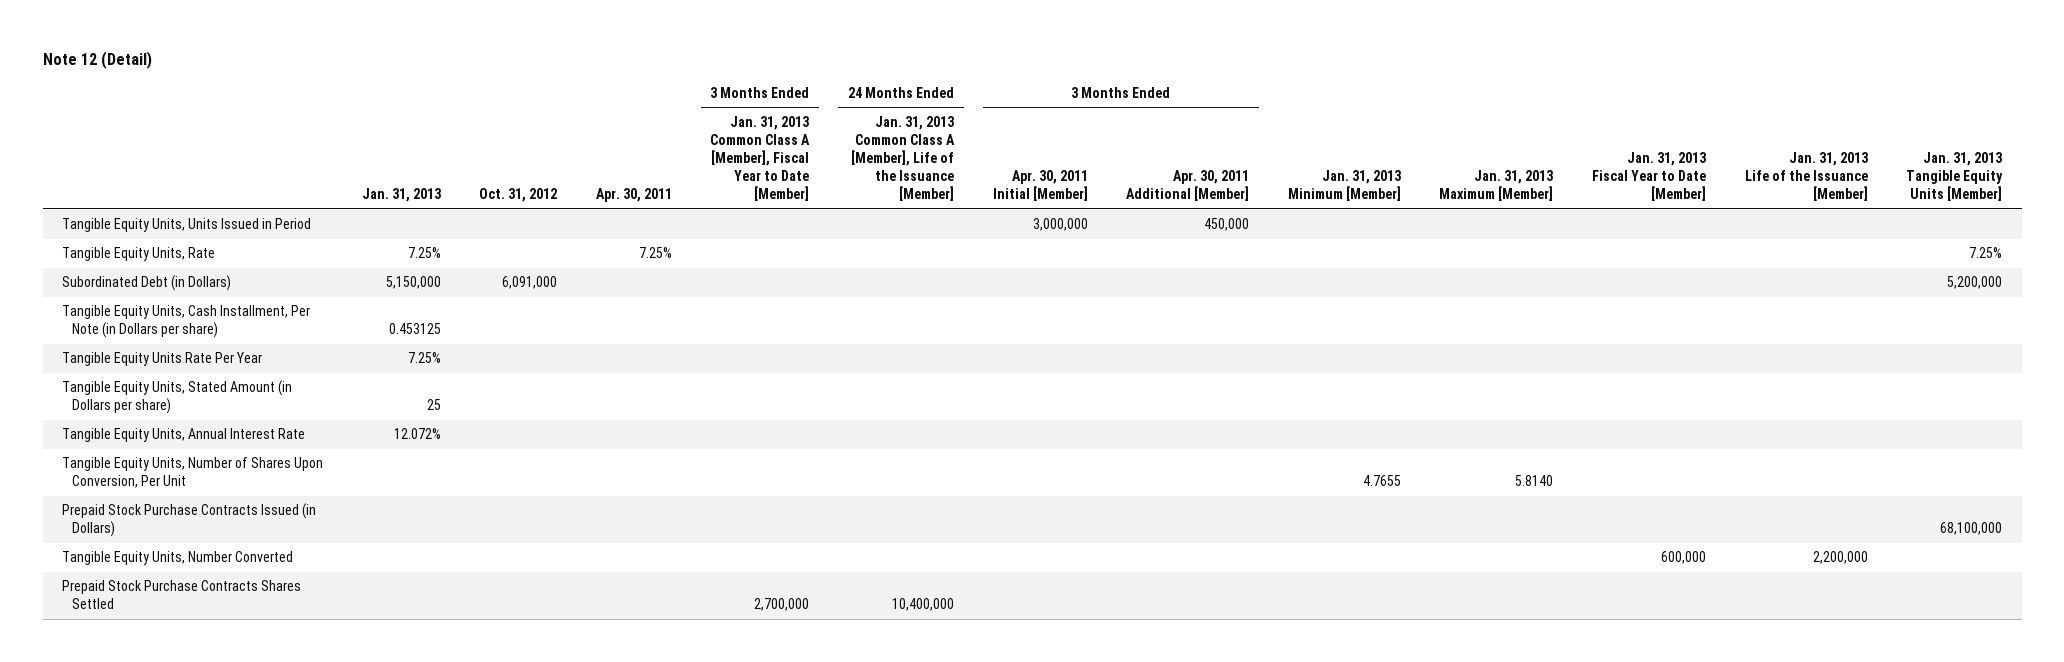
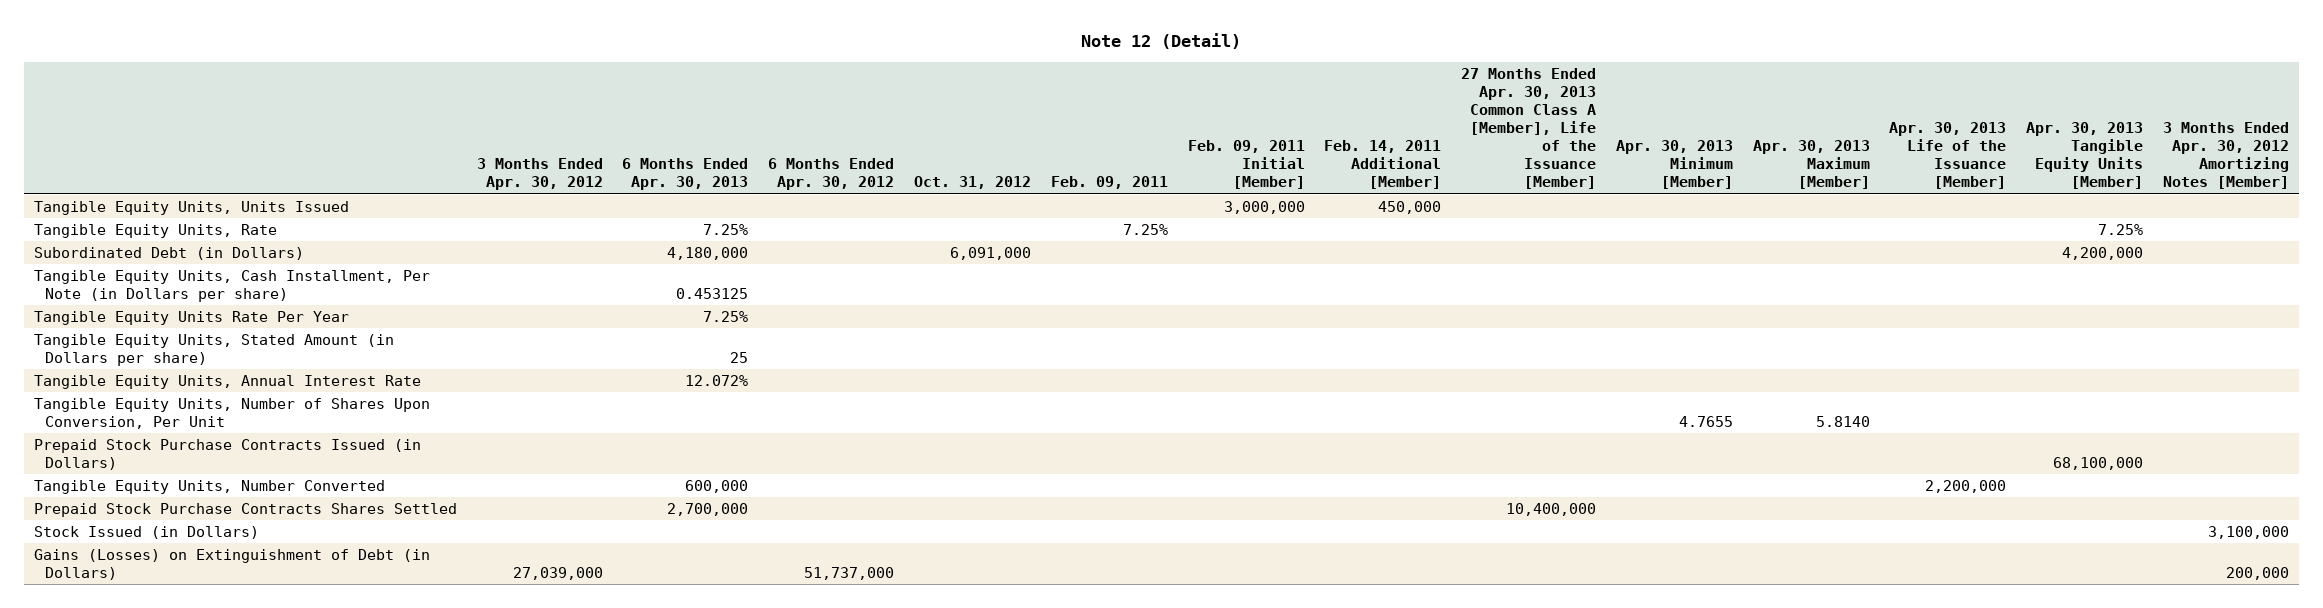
- | Jan. 31, 2013 | Oct. 31, 2012 | Apr. 30, 2011 | 3 Months Ended Jan. 31, 2013 Common Class A [Member], Fiscal Year to Date [Member] | 24 Months Ended Jan. 31, 2013 Common Class A [Member], Life of the Issuance [Member] | 3 Months Ended Apr. 30, 2011 Initial [Member] | 3 Months Ended Apr. 30, 2011 Additional [Member] | Jan. 31, 2013 Minimum [Member] | Jan. 31, 2013 Maximum [Member] | Jan. 31, 2013 Fiscal Year to Date [Member] | Jan. 31, 2013 Life of the Issuance [Member] | Jan. 31, 2013 Tangible Equity Units [Member]
+ | 3 Months Ended Apr. 30, 2012 | 6 Months Ended Apr. 30, 2013 | 6 Months Ended Apr. 30, 2012 | Oct. 31, 2012 | Feb. 09, 2011 | Feb. 09, 2011 Initial [Member] | Feb. 14, 2011 Additional [Member] | 27 Months Ended Apr. 30, 2013 Common Class A [Member], Life of the Issuance [Member] | Apr. 30, 2013 Minimum [Member] | Apr. 30, 2013 Maximum [Member] | Apr. 30, 2013 Life of the Issuance [Member] | Apr. 30, 2013 Tangible Equity Units [Member] | 3 Months Ended Apr. 30, 2012 Amortizing Notes [Member]
- Tangible Equity Units, Units Issued in Period | | | | | | 3,000,000 | 450,000 | | | | |
+ Tangible Equity Units, Units Issued | | | | | | 3,000,000 | 450,000 | | | | | |
+ Stock Issued (in Dollars) | | | | | | | | | | | | | 3,100,000
+ Gains (Losses) on Extinguishment of Debt (in Dollars) | 27,039,000 | | 51,737,000 | | | | | | | | | | 200,000

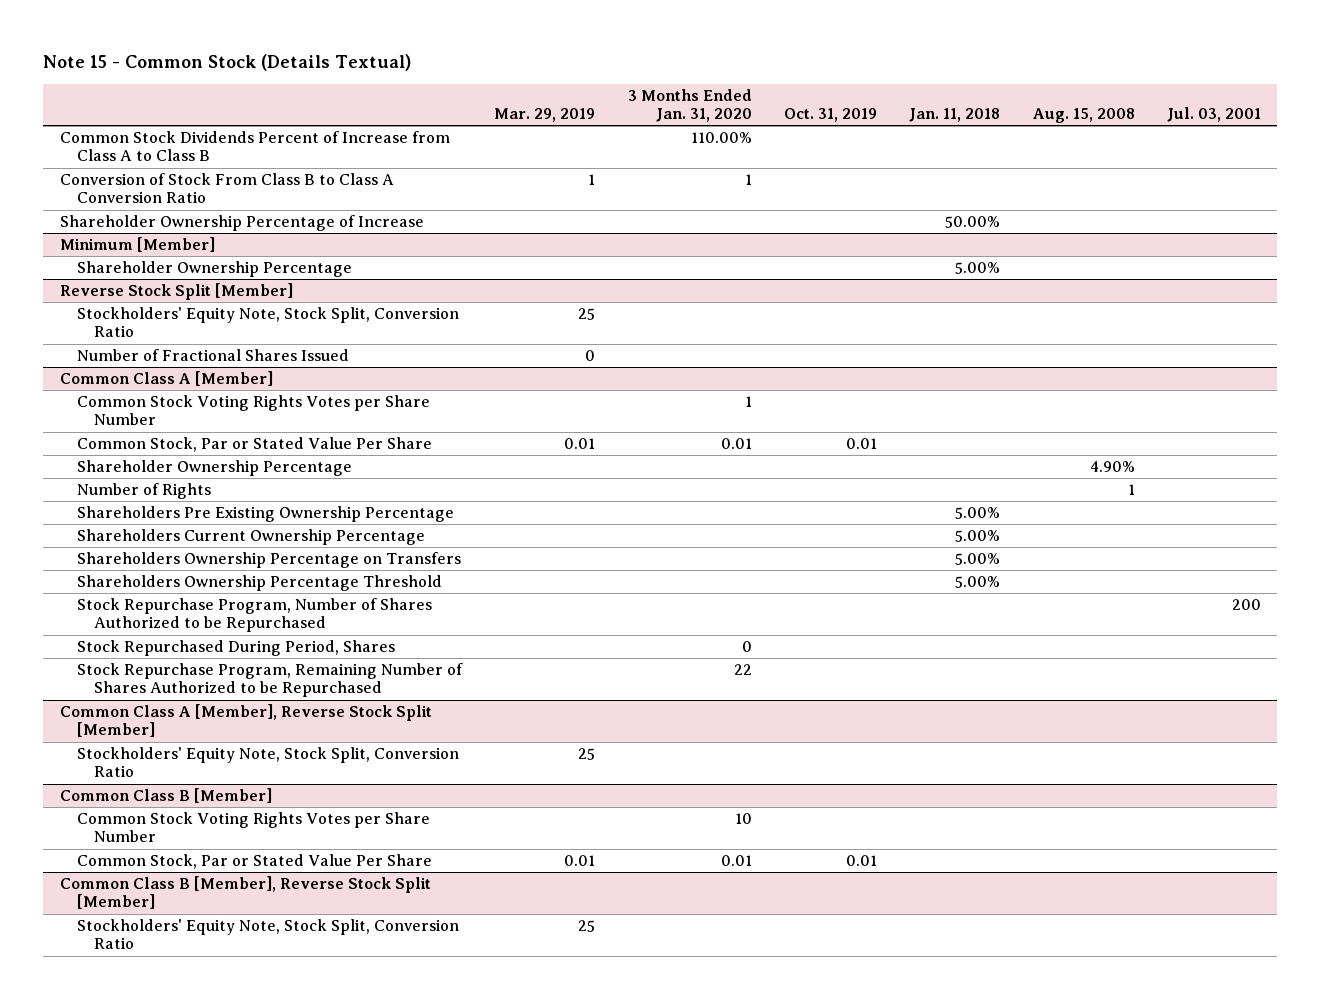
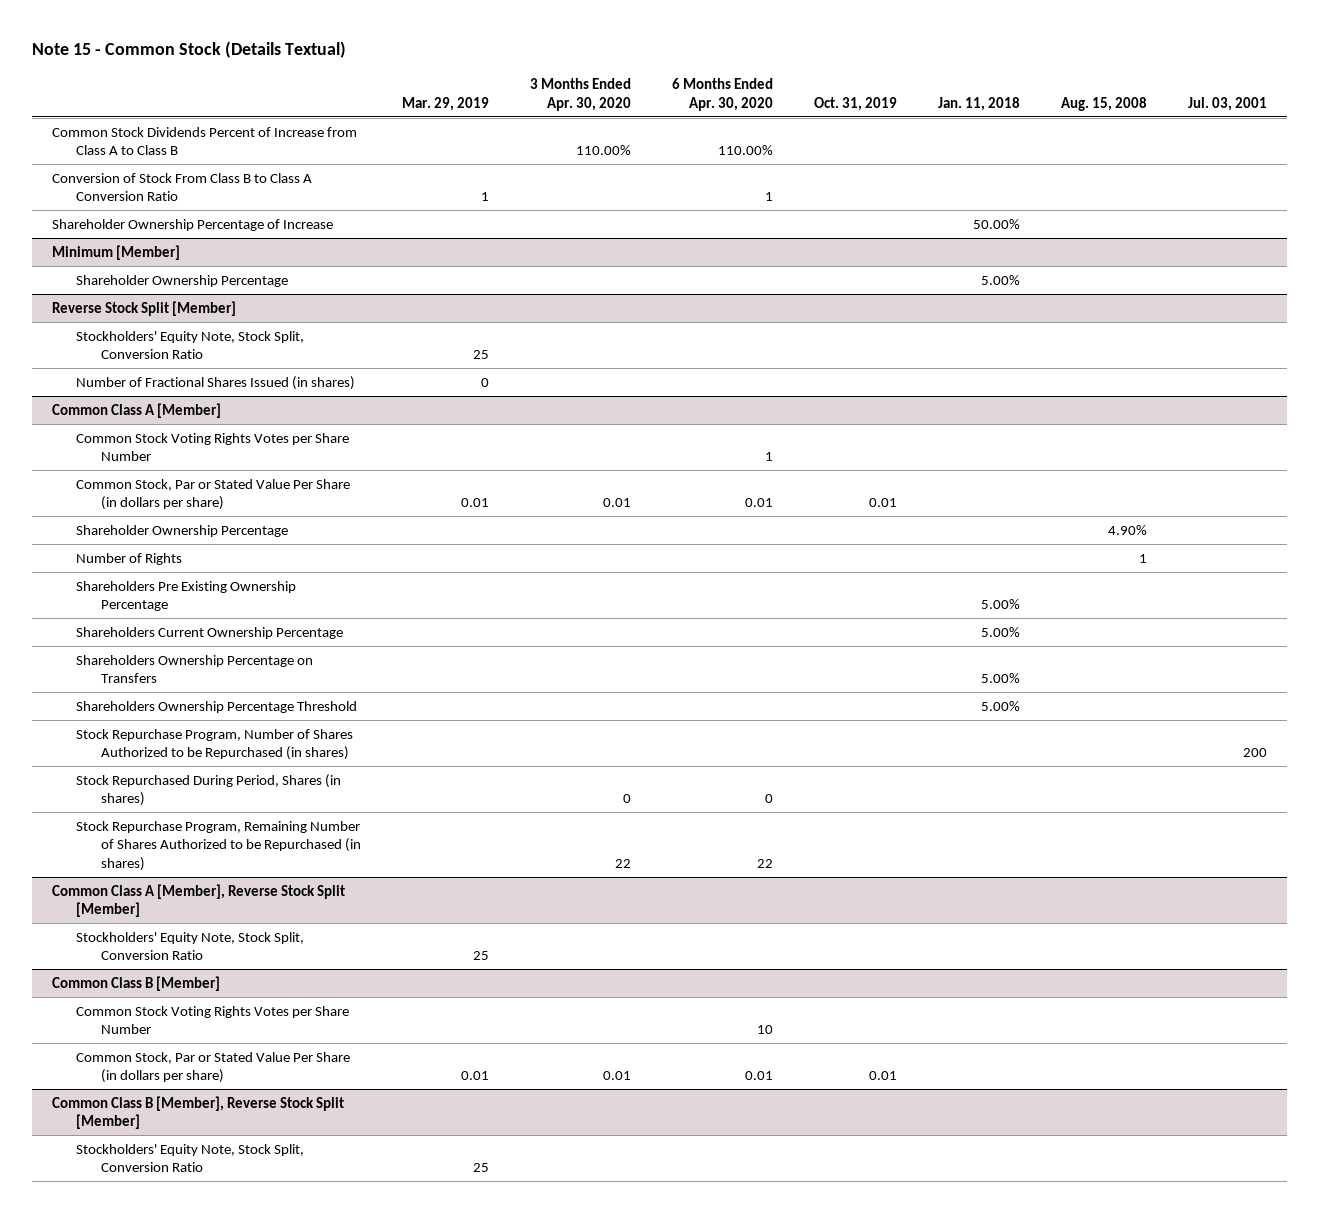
- | Mar. 29, 2019 | 3 Months Ended Jan. 31, 2020 | Oct. 31, 2019 | Jan. 11, 2018 | Aug. 15, 2008 | Jul. 03, 2001
+ | Mar. 29, 2019 | 3 Months Ended Apr. 30, 2020 | 6 Months Ended Apr. 30, 2020 | Oct. 31, 2019 | Jan. 11, 2018 | Aug. 15, 2008 | Jul. 03, 2001
@ Reverse Stock Split [Member]
- Number of Fractional Shares Issued | 0 | | | | |
+ Number of Fractional Shares Issued (in shares) | 0 | | | | | |
@ Common Class A [Member]
- Common Stock, Par or Stated Value Per Share | 0.01 | 0.01 | 0.01 | | |
+ Common Stock, Par or Stated Value Per Share (in dollars per share) | 0.01 | 0.01 | 0.01 | 0.01 | | |
- Stock Repurchase Program, Number of Shares Authorized to be Repurchased | | | | | | 200
- Stock Repurchased During Period, Shares | | 0 | | | |
- Stock Repurchase Program, Remaining Number of Shares Authorized to be Repurchased | | 22 | | | |
+ Stock Repurchase Program, Number of Shares Authorized to be Repurchased (in shares) | | | | | | | 200
+ Stock Repurchased During Period, Shares (in shares) | | 0 | 0 | | | |
+ Stock Repurchase Program, Remaining Number of Shares Authorized to be Repurchased (in shares) | | 22 | 22 | | | |
@ Common Class B [Member]
- Common Stock, Par or Stated Value Per Share | 0.01 | 0.01 | 0.01 | | |
+ Common Stock, Par or Stated Value Per Share (in dollars per share) | 0.01 | 0.01 | 0.01 | 0.01 | | |

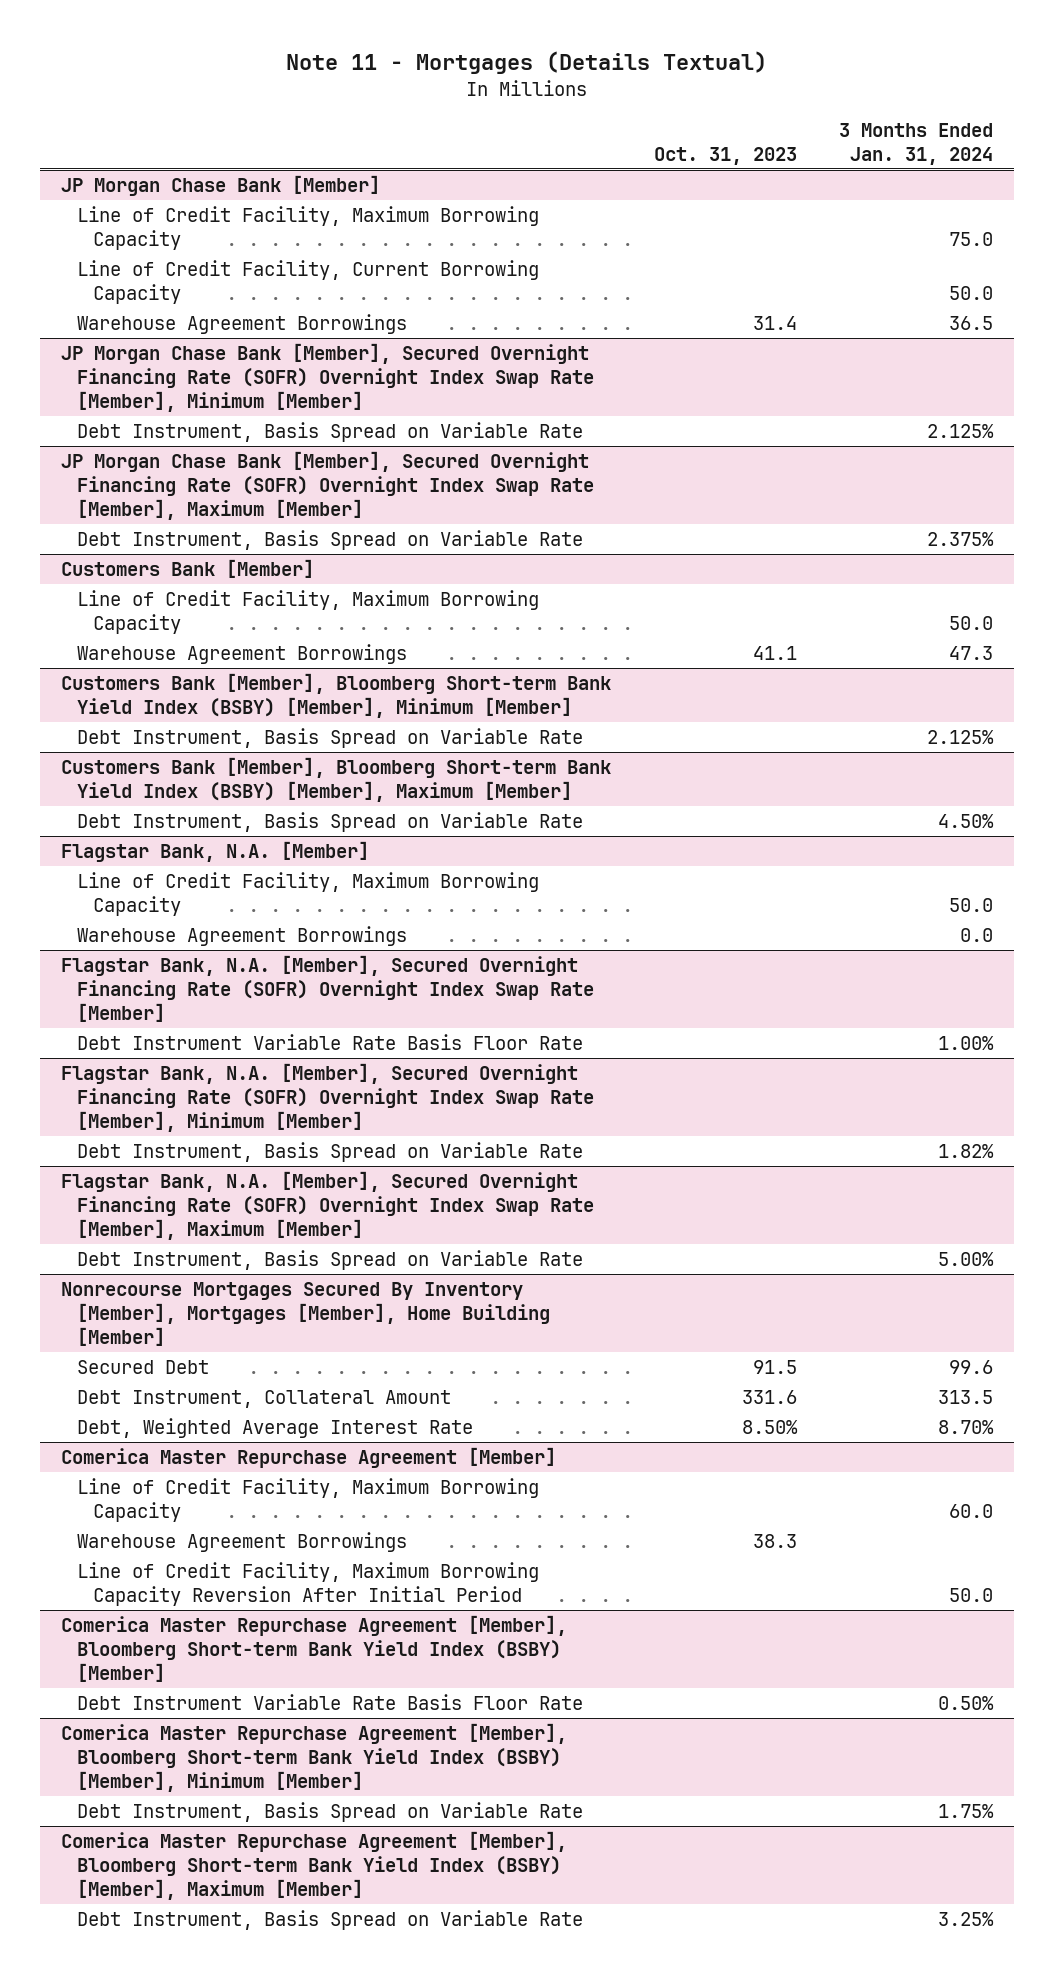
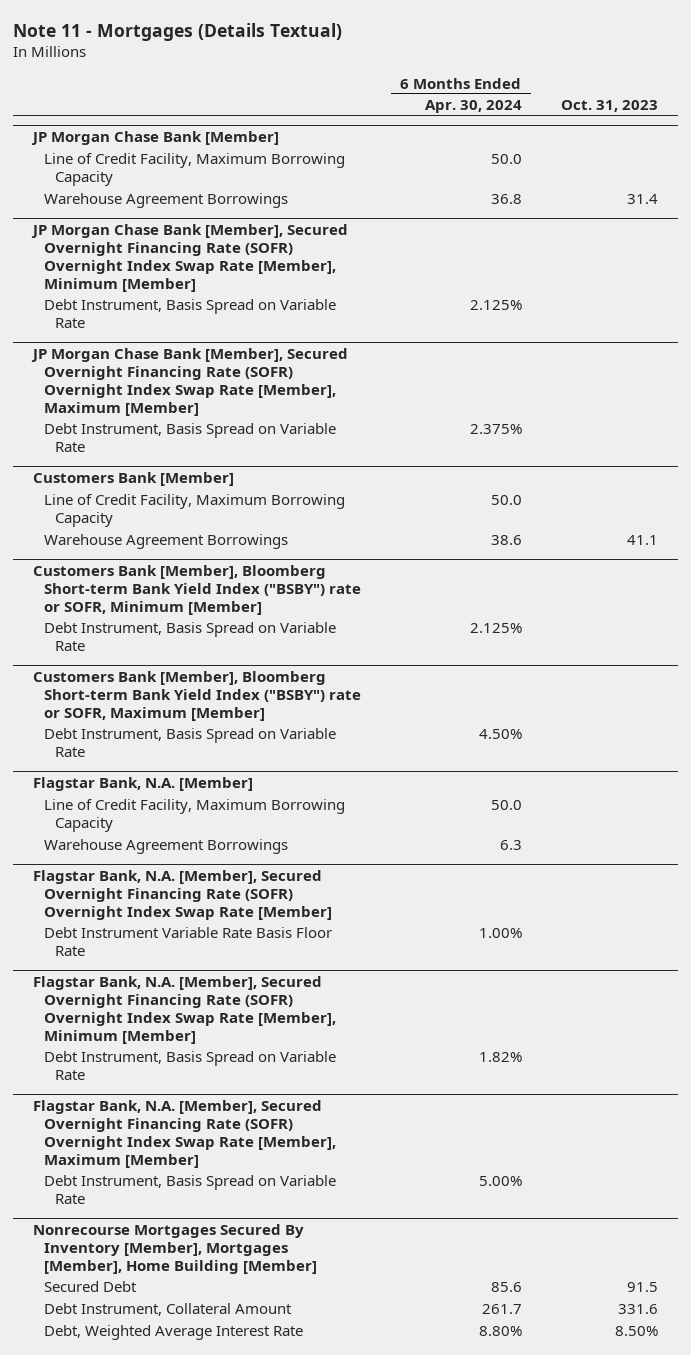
- | Oct. 31, 2023 | 3 Months Ended Jan. 31, 2024
+ | 6 Months Ended Apr. 30, 2024 | Oct. 31, 2023
@ JP Morgan Chase Bank [Member]
- Line of Credit Facility, Current Borrowing Capacity | | 50.0
- Customers Bank [Member], Bloomberg Short-term Bank Yield Index (BSBY) [Member], Minimum [Member]
+ Customers Bank [Member], Bloomberg Short-term Bank Yield Index ("BSBY") rate or SOFR, Minimum [Member]
- Customers Bank [Member], Bloomberg Short-term Bank Yield Index (BSBY) [Member], Maximum [Member]
+ Customers Bank [Member], Bloomberg Short-term Bank Yield Index ("BSBY") rate or SOFR, Maximum [Member]
- Comerica Master Repurchase Agreement [Member]
- Line of Credit Facility, Maximum Borrowing Capacity | | 60.0
- Warehouse Agreement Borrowings | 38.3 |
- Line of Credit Facility, Maximum Borrowing Capacity Reversion After Initial Period | | 50.0
- Comerica Master Repurchase Agreement [Member], Bloomberg Short-term Bank Yield Index (BSBY) [Member]
- Debt Instrument Variable Rate Basis Floor Rate | | 0.50%
- Comerica Master Repurchase Agreement [Member], Bloomberg Short-term Bank Yield Index (BSBY) [Member], Minimum [Member]
- Debt Instrument, Basis Spread on Variable Rate | | 1.75%
- Comerica Master Repurchase Agreement [Member], Bloomberg Short-term Bank Yield Index (BSBY) [Member], Maximum [Member]
- Debt Instrument, Basis Spread on Variable Rate | | 3.25%

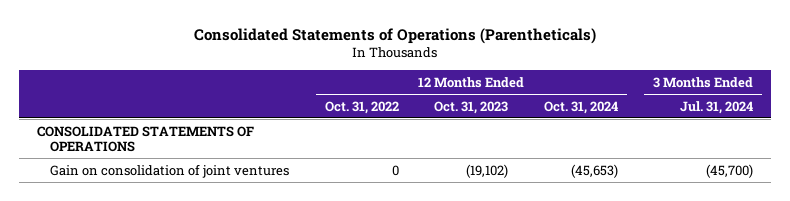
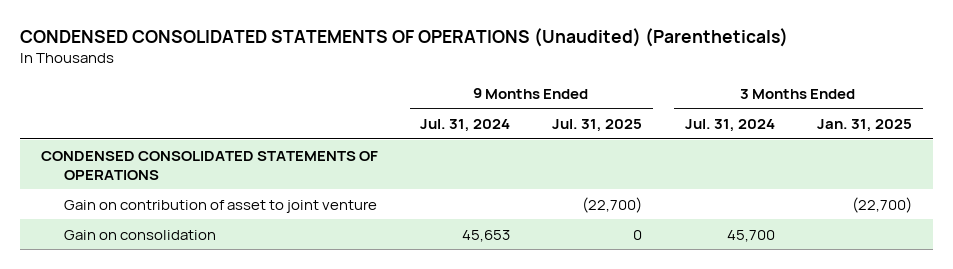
- Consolidated Statements of Operations (Parentheticals)
+ CONDENSED CONSOLIDATED STATEMENTS OF OPERATIONS (Unaudited) (Parentheticals)
- | 12 Months Ended Oct. 31, 2022 | 12 Months Ended Oct. 31, 2023 | 12 Months Ended Oct. 31, 2024 | 3 Months Ended Jul. 31, 2024
+ | 9 Months Ended Jul. 31, 2024 | 9 Months Ended Jul. 31, 2025 | 3 Months Ended Jul. 31, 2024 | 3 Months Ended Jan. 31, 2025
- CONSOLIDATED STATEMENTS OF OPERATIONS
- Gain on consolidation of joint ventures | 0 | (19,102) | (45,653) | (45,700)
+ CONDENSED CONSOLIDATED STATEMENTS OF OPERATIONS
+ Gain on contribution of asset to joint venture | | (22,700) | | (22,700)
+ Gain on consolidation | 45,653 | 0 | 45,700 |

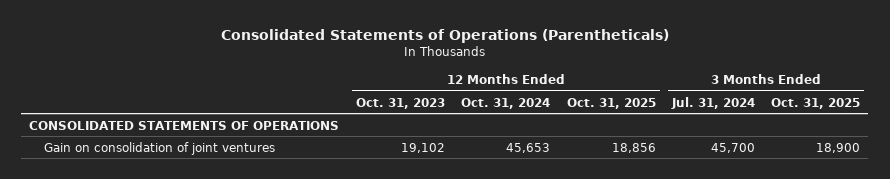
- CONDENSED CONSOLIDATED STATEMENTS OF OPERATIONS (Unaudited) (Parentheticals)
+ Consolidated Statements of Operations (Parentheticals)
- | 9 Months Ended Jul. 31, 2024 | 9 Months Ended Jul. 31, 2025 | 3 Months Ended Jul. 31, 2024 | 3 Months Ended Jan. 31, 2025
+ | 12 Months Ended Oct. 31, 2023 | 12 Months Ended Oct. 31, 2024 | 12 Months Ended Oct. 31, 2025 | 3 Months Ended Jul. 31, 2024 | 3 Months Ended Oct. 31, 2025
- CONDENSED CONSOLIDATED STATEMENTS OF OPERATIONS
- Gain on contribution of asset to joint venture | | (22,700) | | (22,700)
- Gain on consolidation | 45,653 | 0 | 45,700 |
+ CONSOLIDATED STATEMENTS OF OPERATIONS
+ Gain on consolidation of joint ventures | 19,102 | 45,653 | 18,856 | 45,700 | 18,900

